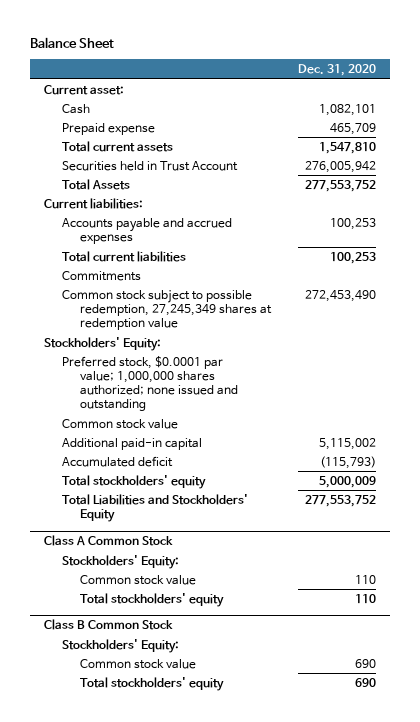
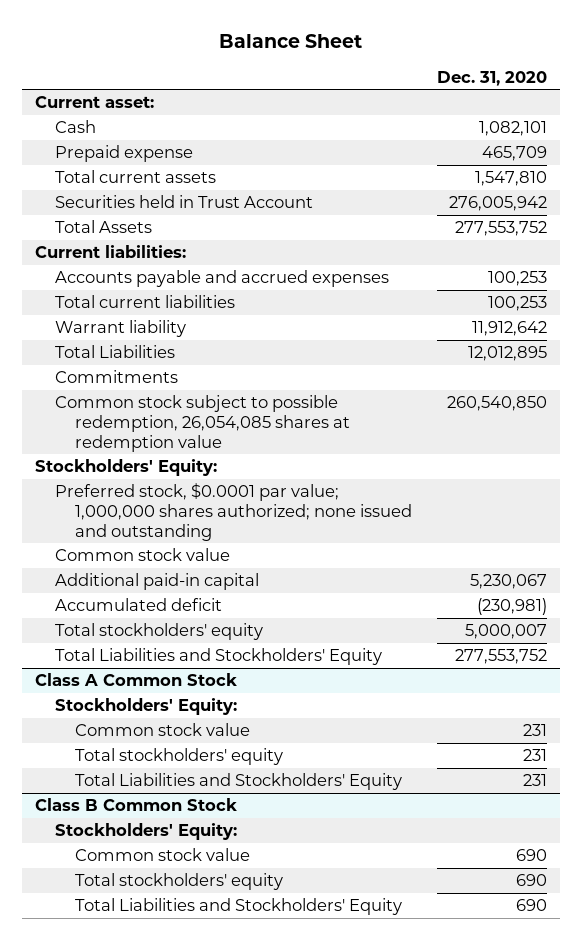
+ Warrant liability | 11,912,642
+ Total Liabilities | 12,012,895
- Common stock subject to possible redemption, 27,245,349 shares at redemption value | 272,453,490
+ Common stock subject to possible redemption, 26,054,085 shares at redemption value | 260,540,850
- Additional paid-in capital | 5,115,002
- Accumulated deficit | (115,793)
- Total stockholders' equity | 5,000,009
+ Additional paid-in capital | 5,230,067
+ Accumulated deficit | (230,981)
+ Total stockholders' equity | 5,000,007
@ Class A Common Stock
- Common stock value | 110
- Total stockholders' equity | 110
+ Common stock value | 231
+ Total stockholders' equity | 231
+ Total Liabilities and Stockholders' Equity | 231
@ Class B Common Stock
+ Total Liabilities and Stockholders' Equity | 690

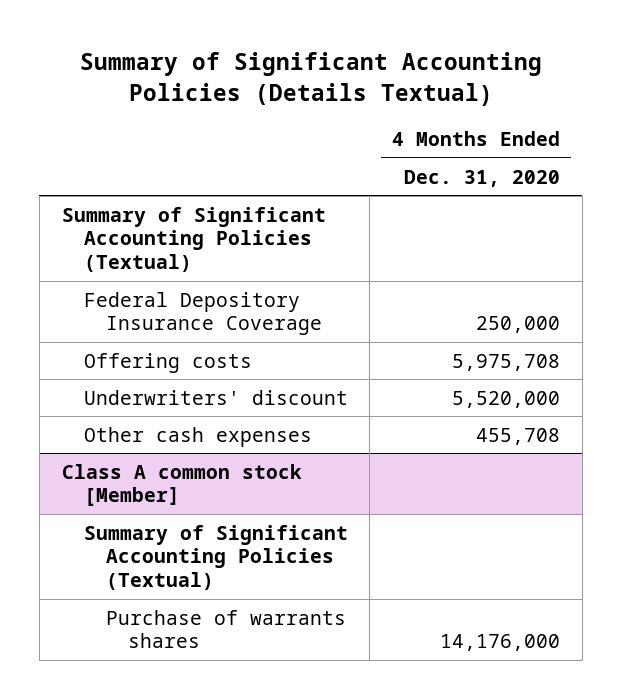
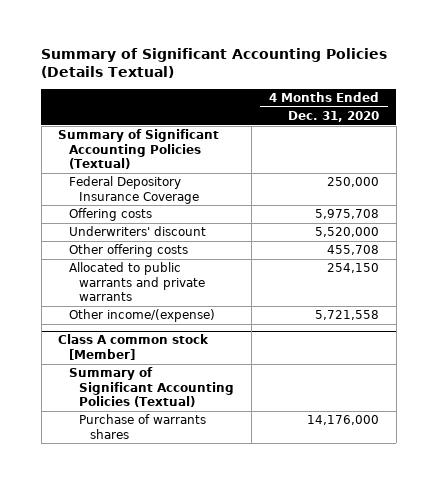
- Other cash expenses | 455,708
+ Other offering costs | 455,708
+ Allocated to public warrants and private warrants | 254,150
+ Other income/(expense) | 5,721,558

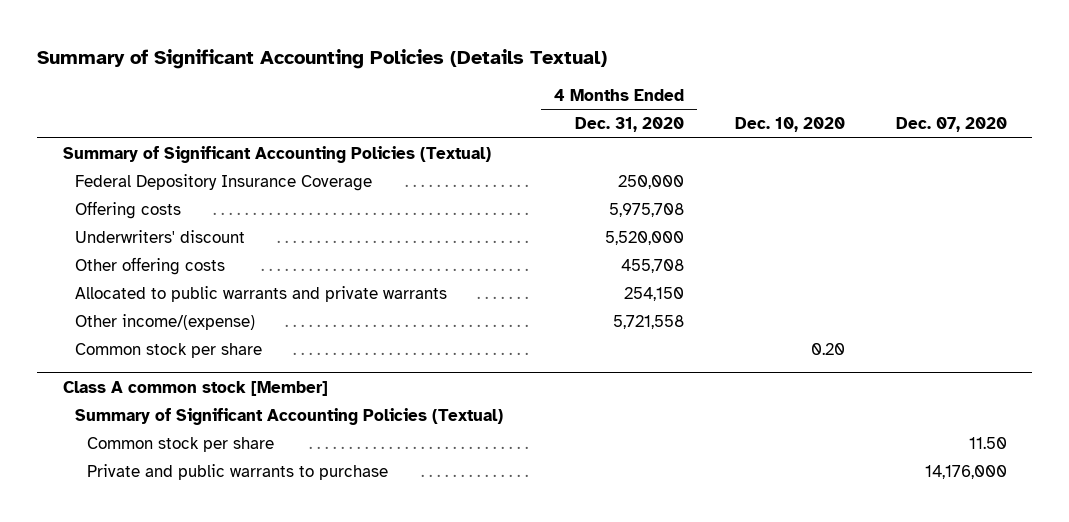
- | 4 Months Ended Dec. 31, 2020
+ | 4 Months Ended Dec. 31, 2020 | Dec. 10, 2020 | Dec. 07, 2020
+ Common stock per share | | 0.20 |
@ Class A common stock [Member]
- Purchase of warrants shares | 14,176,000
+ Common stock per share | | | 11.50
+ Private and public warrants to purchase | | | 14,176,000

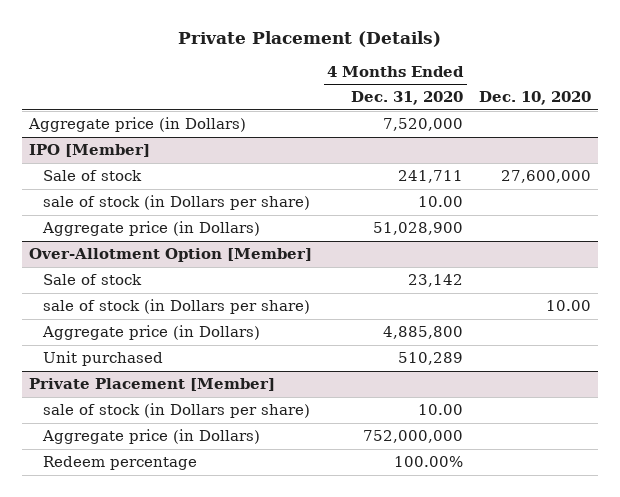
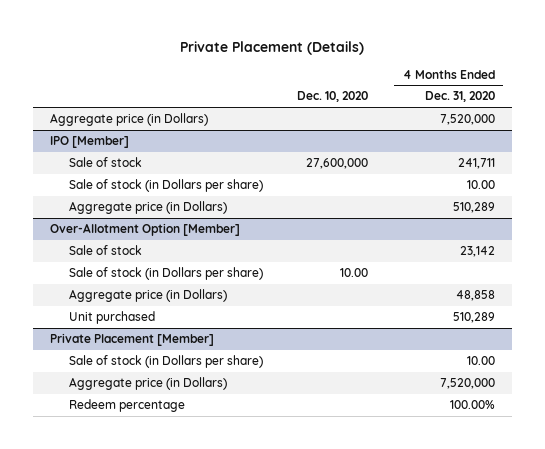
- | 4 Months Ended Dec. 31, 2020 | Dec. 10, 2020
+ | Dec. 10, 2020 | 4 Months Ended Dec. 31, 2020
@ IPO [Member]
- sale of stock (in Dollars per share) | 10.00 |
- Aggregate price (in Dollars) | 51,028,900 |
+ Sale of stock (in Dollars per share) | | 10.00
+ Aggregate price (in Dollars) | | 510,289
@ Over-Allotment Option [Member]
- sale of stock (in Dollars per share) | | 10.00
- Aggregate price (in Dollars) | 4,885,800 |
+ Sale of stock (in Dollars per share) | 10.00 |
+ Aggregate price (in Dollars) | | 48,858
@ Private Placement [Member]
- sale of stock (in Dollars per share) | 10.00 |
- Aggregate price (in Dollars) | 752,000,000 |
+ Sale of stock (in Dollars per share) | | 10.00
+ Aggregate price (in Dollars) | | 7,520,000

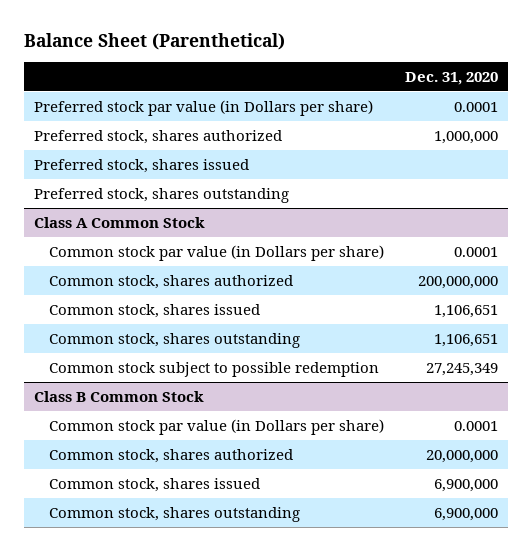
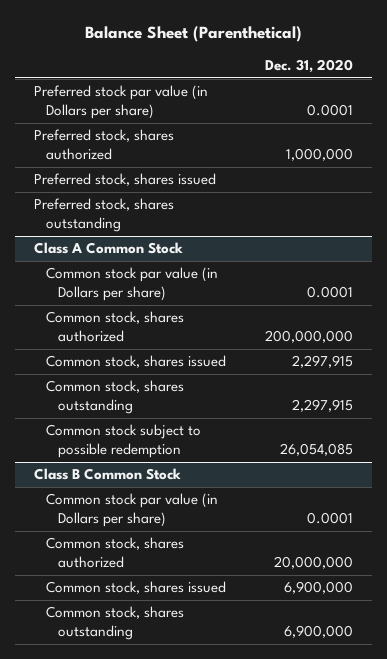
@ Class A Common Stock
- Common stock, shares issued | 1,106,651
- Common stock, shares outstanding | 1,106,651
- Common stock subject to possible redemption | 27,245,349
+ Common stock, shares issued | 2,297,915
+ Common stock, shares outstanding | 2,297,915
+ Common stock subject to possible redemption | 26,054,085

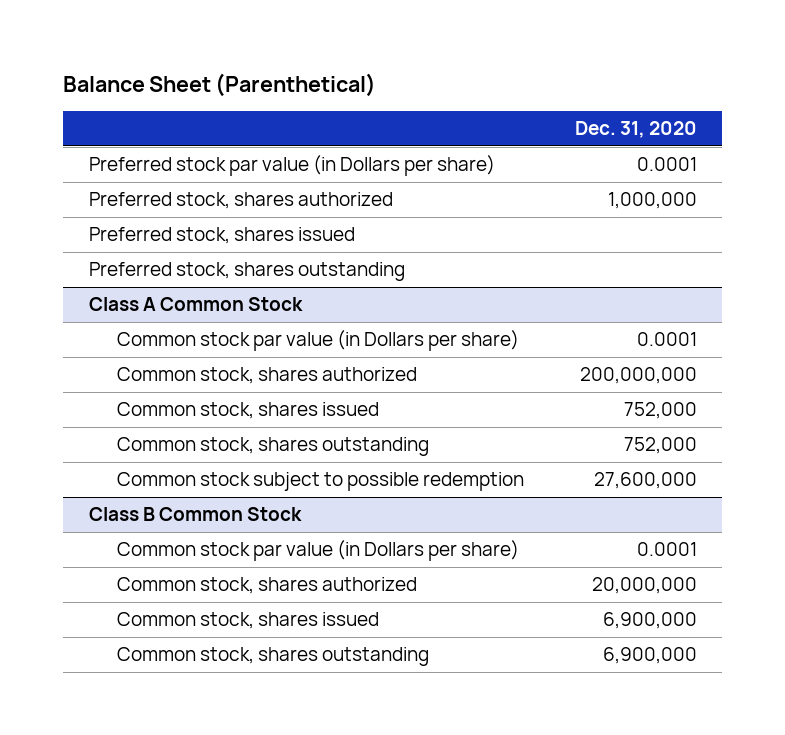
@ Class A Common Stock
- Common stock, shares issued | 2,297,915
- Common stock, shares outstanding | 2,297,915
- Common stock subject to possible redemption | 26,054,085
+ Common stock, shares issued | 752,000
+ Common stock, shares outstanding | 752,000
+ Common stock subject to possible redemption | 27,600,000

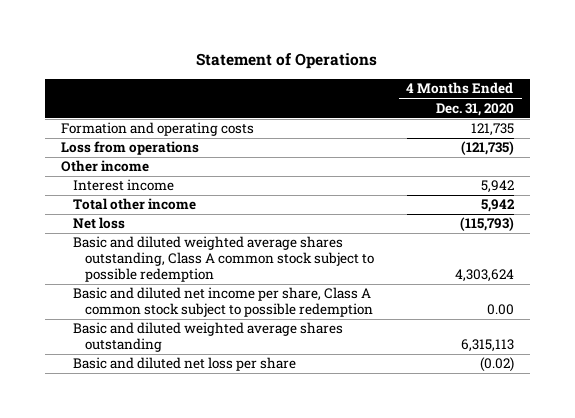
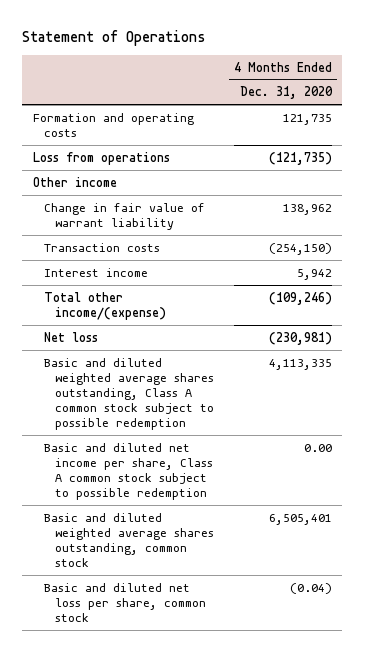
+ Change in fair value of warrant liability | 138,962
+ Transaction costs | (254,150)
- Total other income | 5,942
- Net loss | (115,793)
- Basic and diluted weighted average shares outstanding, Class A common stock subject to possible redemption | 4,303,624
+ Total other income/(expense) | (109,246)
+ Net loss | (230,981)
+ Basic and diluted weighted average shares outstanding, Class A common stock subject to possible redemption | 4,113,335
- Basic and diluted weighted average shares outstanding | 6,315,113
- Basic and diluted net loss per share | (0.02)
+ Basic and diluted weighted average shares outstanding, common stock | 6,505,401
+ Basic and diluted net loss per share, common stock | (0.04)

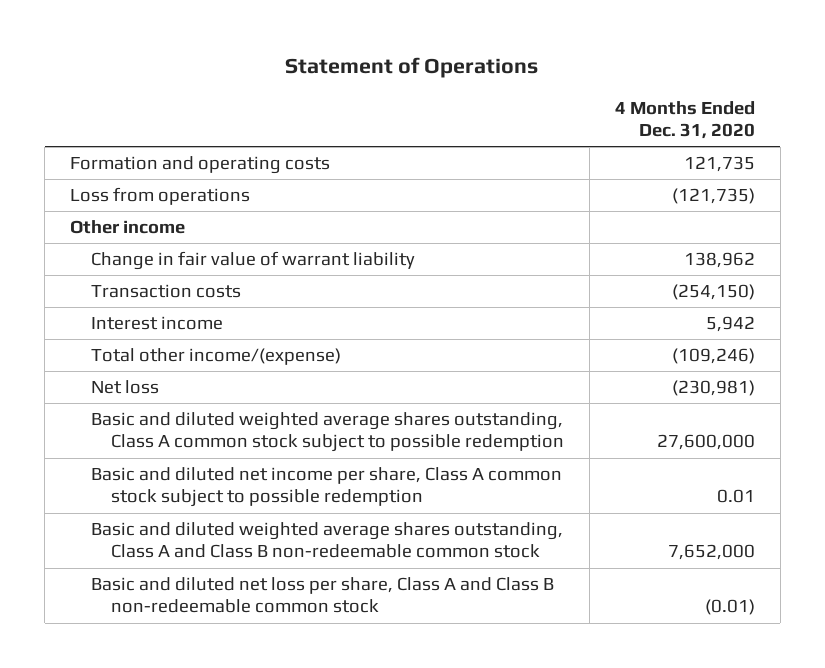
- Basic and diluted weighted average shares outstanding, Class A common stock subject to possible redemption | 4,113,335
- Basic and diluted net income per share, Class A common stock subject to possible redemption | 0.00
- Basic and diluted weighted average shares outstanding, common stock | 6,505,401
- Basic and diluted net loss per share, common stock | (0.04)
+ Basic and diluted weighted average shares outstanding, Class A common stock subject to possible redemption | 27,600,000
+ Basic and diluted net income per share, Class A common stock subject to possible redemption | 0.01
+ Basic and diluted weighted average shares outstanding, Class A and Class B non-redeemable common stock | 7,652,000
+ Basic and diluted net loss per share, Class A and Class B non-redeemable common stock | (0.01)

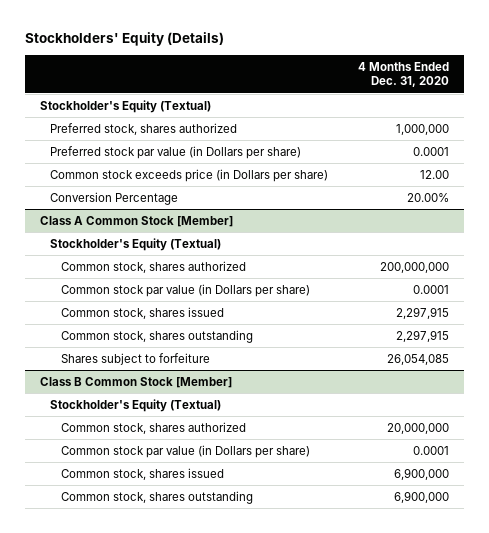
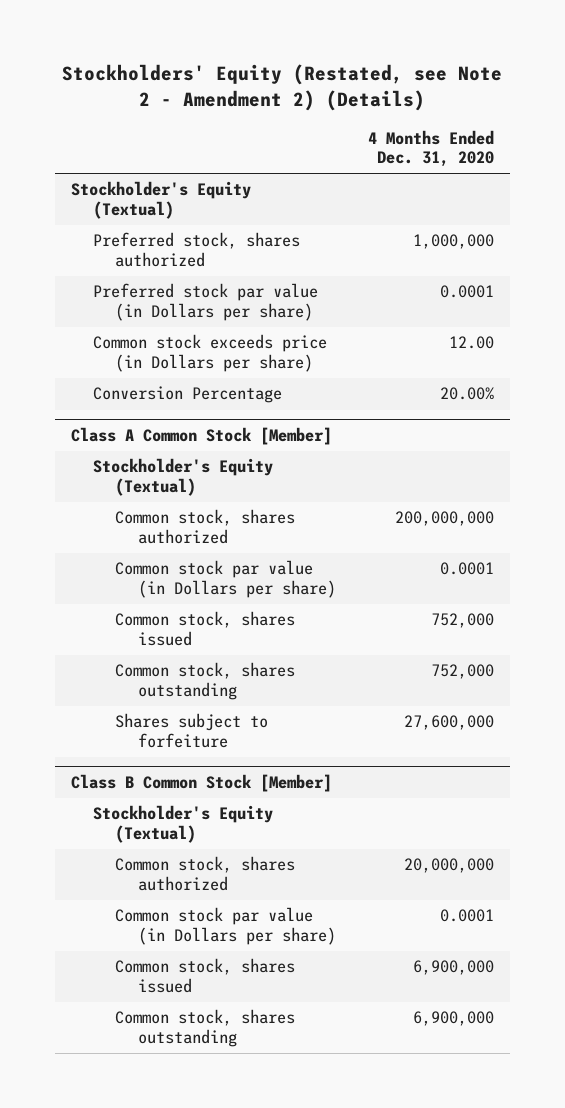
- Stockholders' Equity (Details)
+ Stockholders' Equity (Restated, see Note 2 - Amendment 2) (Details)
@ Class A Common Stock [Member]
- Common stock, shares issued | 2,297,915
- Common stock, shares outstanding | 2,297,915
- Shares subject to forfeiture | 26,054,085
+ Common stock, shares issued | 752,000
+ Common stock, shares outstanding | 752,000
+ Shares subject to forfeiture | 27,600,000

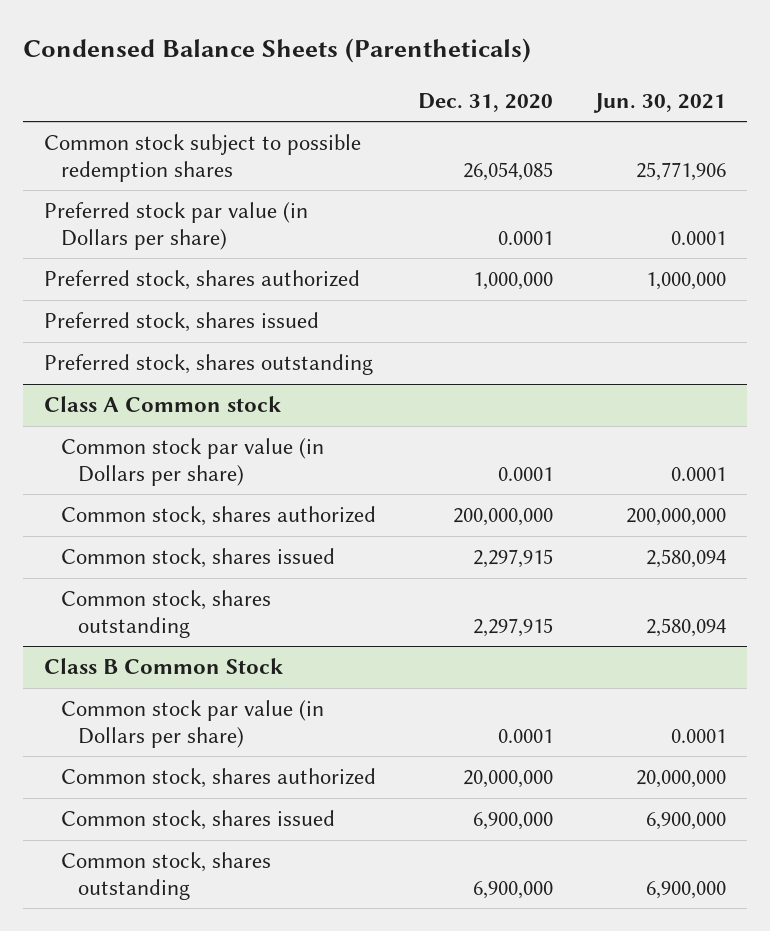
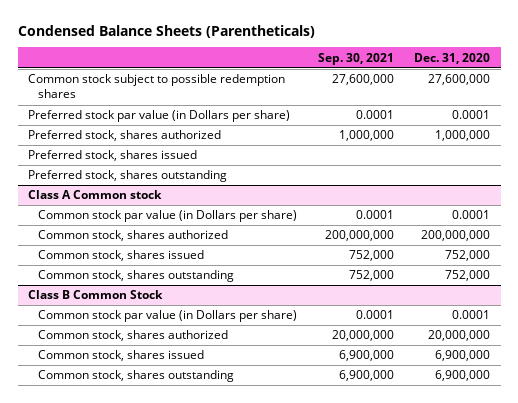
- | Dec. 31, 2020 | Jun. 30, 2021
+ | Sep. 30, 2021 | Dec. 31, 2020
- Common stock subject to possible redemption shares | 26,054,085 | 25,771,906
+ Common stock subject to possible redemption shares | 27,600,000 | 27,600,000
@ Class A Common stock
- Common stock, shares issued | 2,297,915 | 2,580,094
- Common stock, shares outstanding | 2,297,915 | 2,580,094
+ Common stock, shares issued | 752,000 | 752,000
+ Common stock, shares outstanding | 752,000 | 752,000

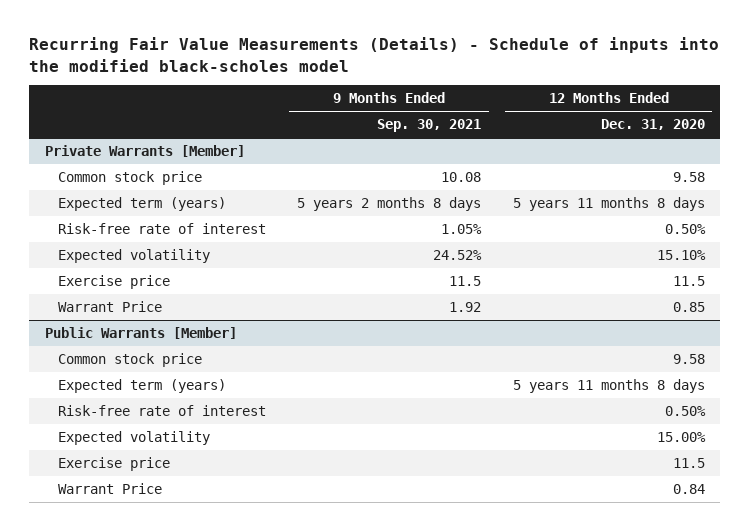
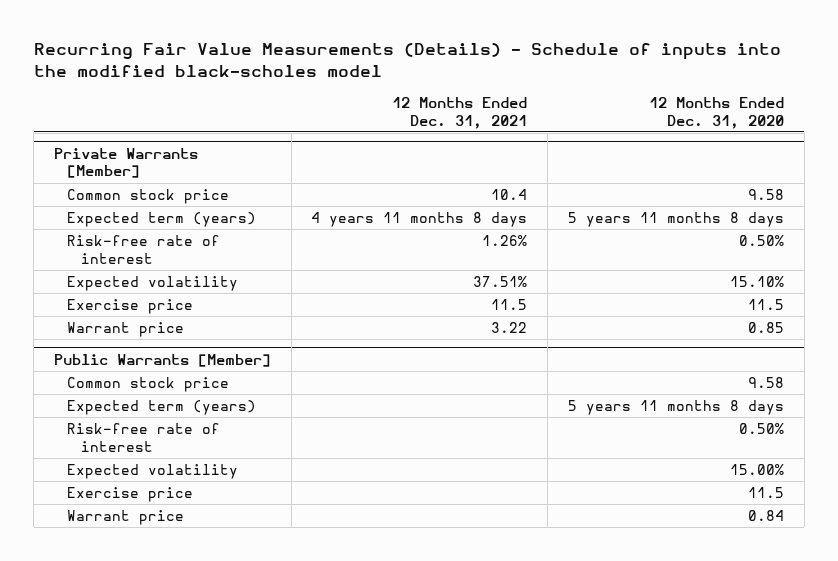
- | 9 Months Ended Sep. 30, 2021 | 12 Months Ended Dec. 31, 2020
+ | 12 Months Ended Dec. 31, 2021 | 12 Months Ended Dec. 31, 2020
@ Private Warrants [Member]
- Warrant Price | 1.92 | 0.85
+ Warrant price | 3.22 | 0.85
@ Public Warrants [Member]
- Warrant Price | | 0.84
+ Warrant price | | 0.84

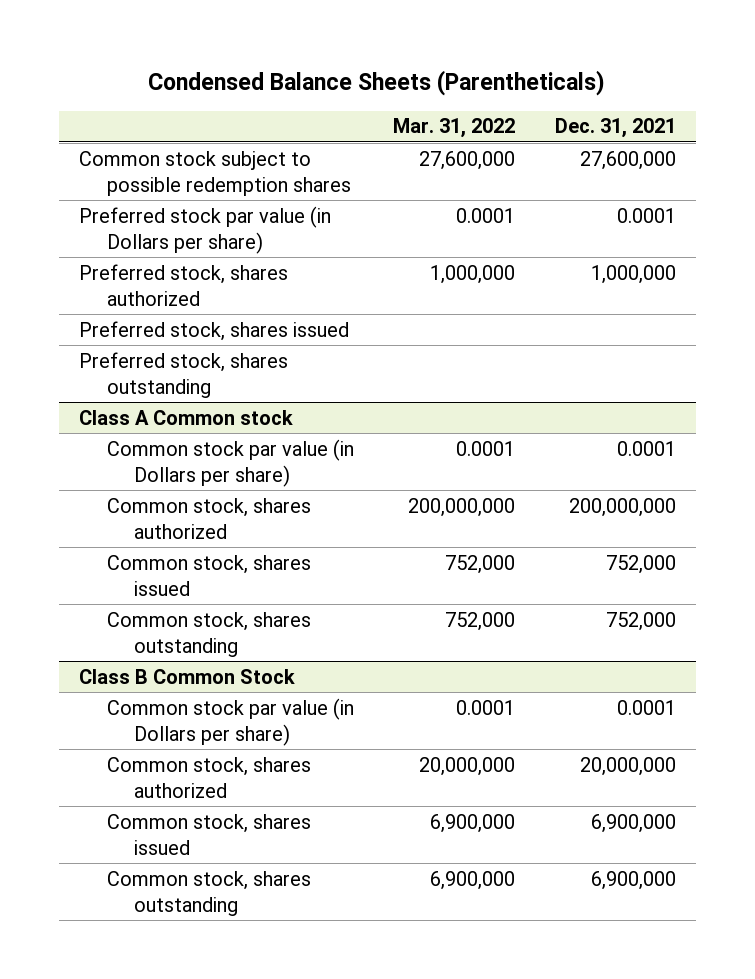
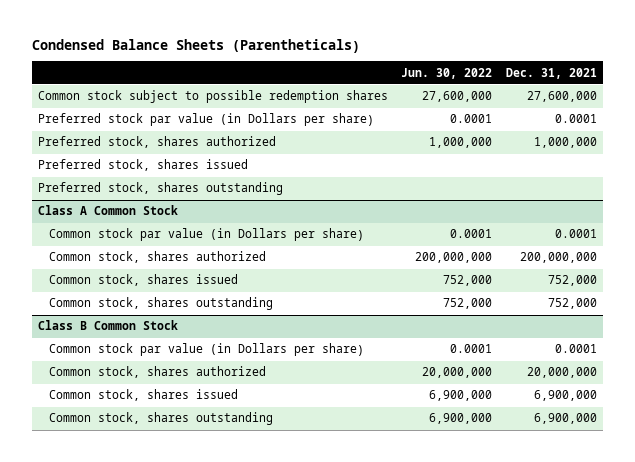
- | Mar. 31, 2022 | Dec. 31, 2021
+ | Jun. 30, 2022 | Dec. 31, 2021
- Class A Common stock
+ Class A Common Stock

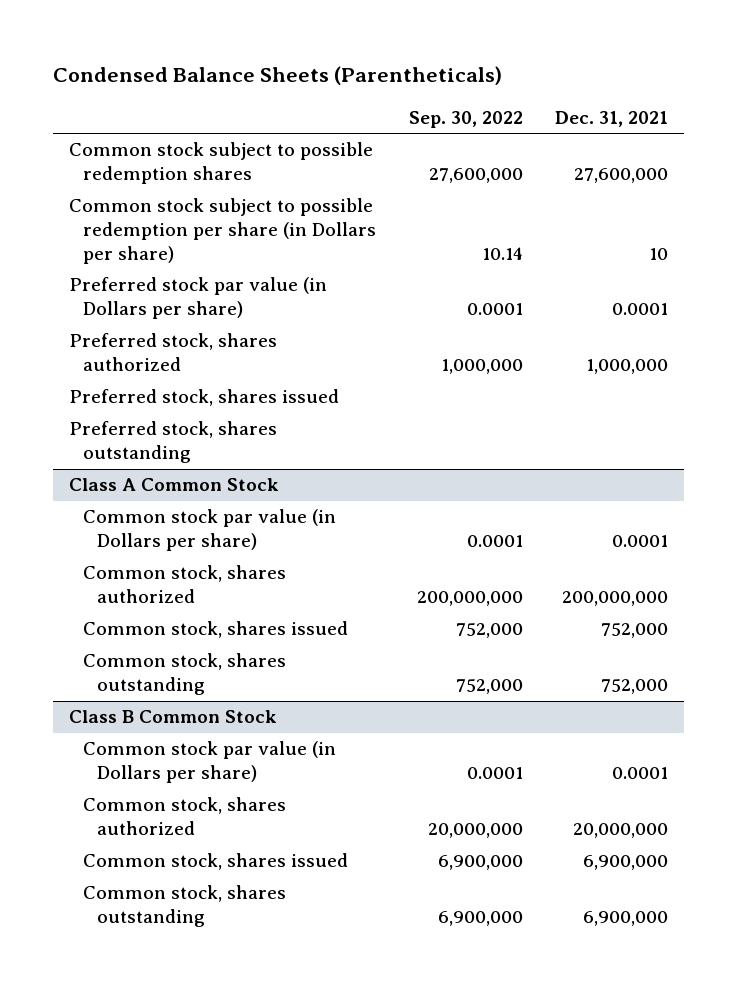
- | Jun. 30, 2022 | Dec. 31, 2021
+ | Sep. 30, 2022 | Dec. 31, 2021
+ Common stock subject to possible redemption per share (in Dollars per share) | 10.14 | 10

